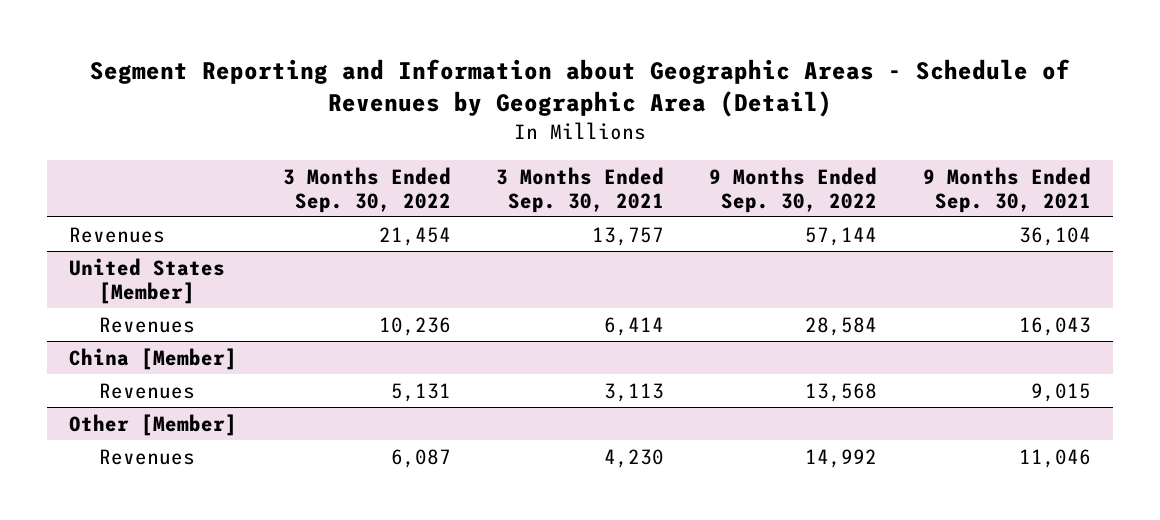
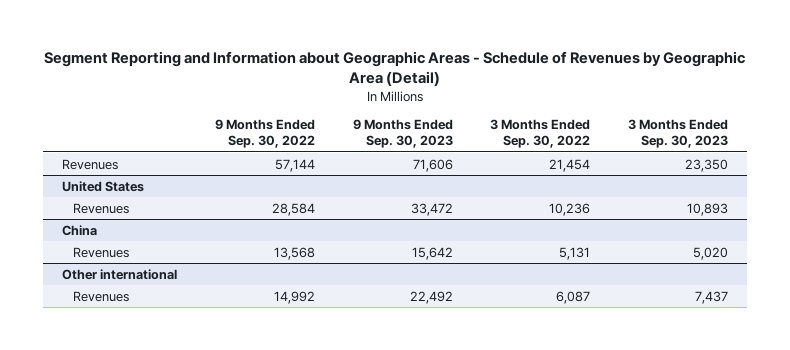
- | 3 Months Ended Sep. 30, 2022 | 3 Months Ended Sep. 30, 2021 | 9 Months Ended Sep. 30, 2022 | 9 Months Ended Sep. 30, 2021
+ | 9 Months Ended Sep. 30, 2022 | 9 Months Ended Sep. 30, 2023 | 3 Months Ended Sep. 30, 2022 | 3 Months Ended Sep. 30, 2023
- United States [Member]
+ United States
- China [Member]
+ China
- Other [Member]
+ Other international

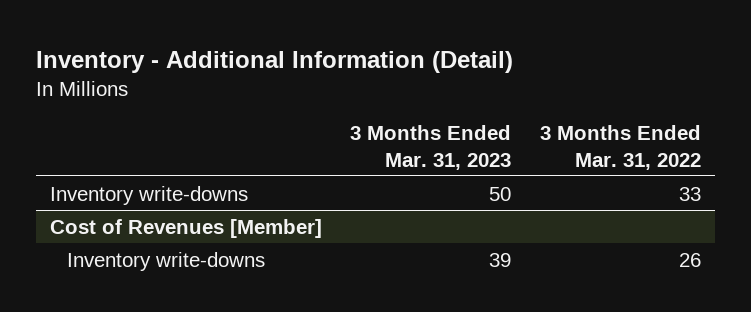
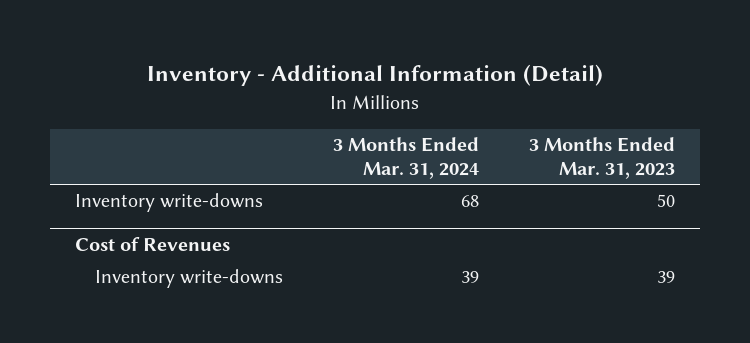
- | 3 Months Ended Mar. 31, 2023 | 3 Months Ended Mar. 31, 2022
+ | 3 Months Ended Mar. 31, 2024 | 3 Months Ended Mar. 31, 2023
- Cost of Revenues [Member]
+ Cost of Revenues

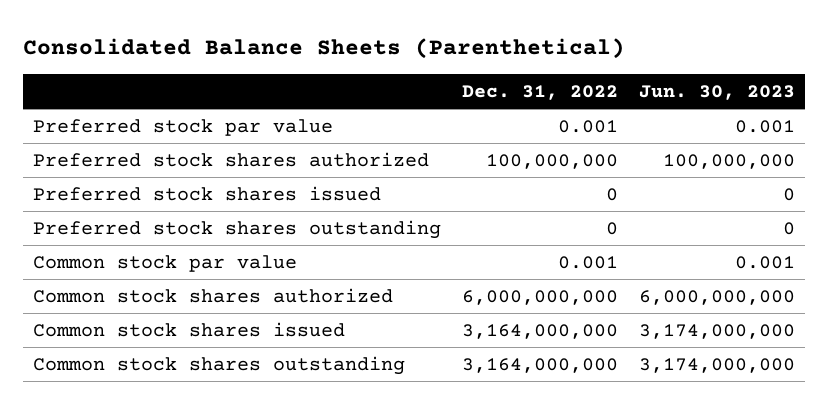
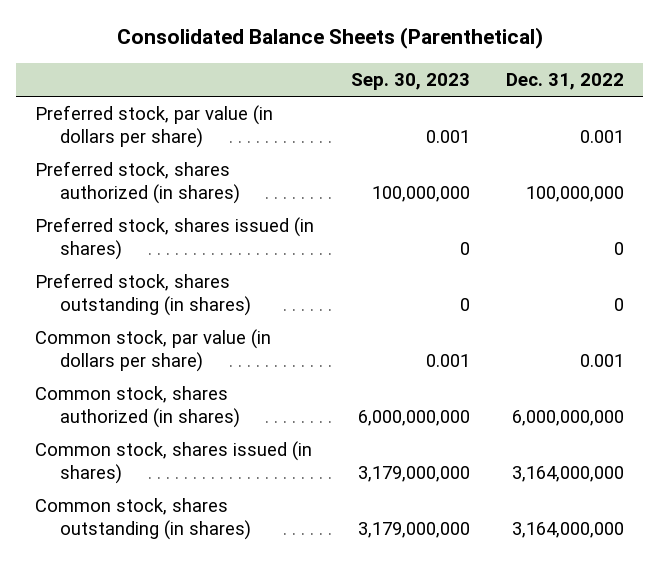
- | Dec. 31, 2022 | Jun. 30, 2023
+ | Sep. 30, 2023 | Dec. 31, 2022
- Preferred stock par value | 0.001 | 0.001
- Preferred stock shares authorized | 100,000,000 | 100,000,000
- Preferred stock shares issued | 0 | 0
- Preferred stock shares outstanding | 0 | 0
- Common stock par value | 0.001 | 0.001
- Common stock shares authorized | 6,000,000,000 | 6,000,000,000
- Common stock shares issued | 3,164,000,000 | 3,174,000,000
- Common stock shares outstanding | 3,164,000,000 | 3,174,000,000
+ Preferred stock, par value (in dollars per share) | 0.001 | 0.001
+ Preferred stock, shares authorized (in shares) | 100,000,000 | 100,000,000
+ Preferred stock, shares issued (in shares) | 0 | 0
+ Preferred stock, shares outstanding (in shares) | 0 | 0
+ Common stock, par value (in dollars per share) | 0.001 | 0.001
+ Common stock, shares authorized (in shares) | 6,000,000,000 | 6,000,000,000
+ Common stock, shares issued (in shares) | 3,179,000,000 | 3,164,000,000
+ Common stock, shares outstanding (in shares) | 3,179,000,000 | 3,164,000,000

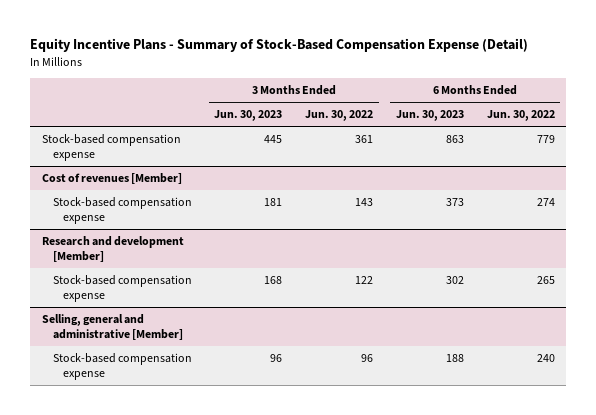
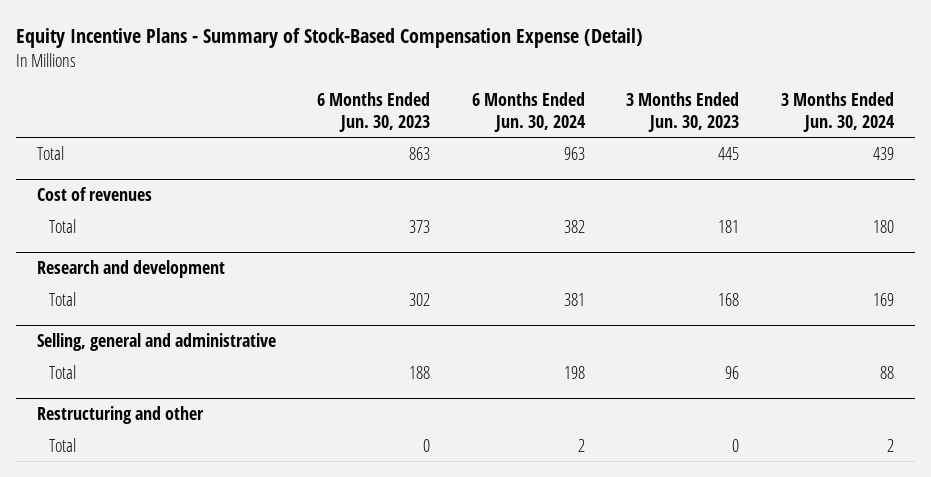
- | 3 Months Ended Jun. 30, 2023 | 3 Months Ended Jun. 30, 2022 | 6 Months Ended Jun. 30, 2023 | 6 Months Ended Jun. 30, 2022
+ | 6 Months Ended Jun. 30, 2023 | 6 Months Ended Jun. 30, 2024 | 3 Months Ended Jun. 30, 2023 | 3 Months Ended Jun. 30, 2024
- Stock-based compensation expense | 445 | 361 | 863 | 779
- Cost of revenues [Member]
- Stock-based compensation expense | 181 | 143 | 373 | 274
- Research and development [Member]
- Stock-based compensation expense | 168 | 122 | 302 | 265
- Selling, general and administrative [Member]
- Stock-based compensation expense | 96 | 96 | 188 | 240
+ Total | 863 | 963 | 445 | 439
+ Cost of revenues
+ Total | 373 | 382 | 181 | 180
+ Research and development
+ Total | 302 | 381 | 168 | 169
+ Selling, general and administrative
+ Total | 188 | 198 | 96 | 88
+ Restructuring and other
+ Total | 0 | 2 | 0 | 2

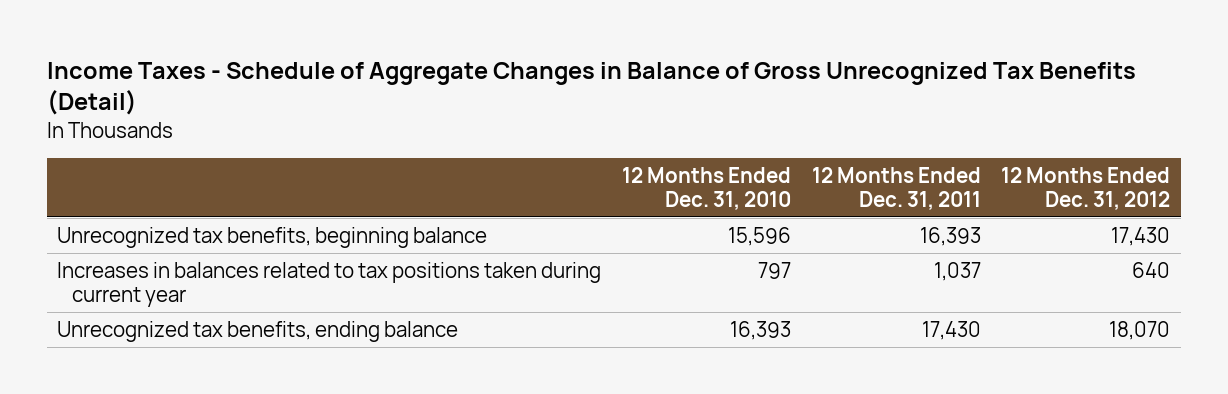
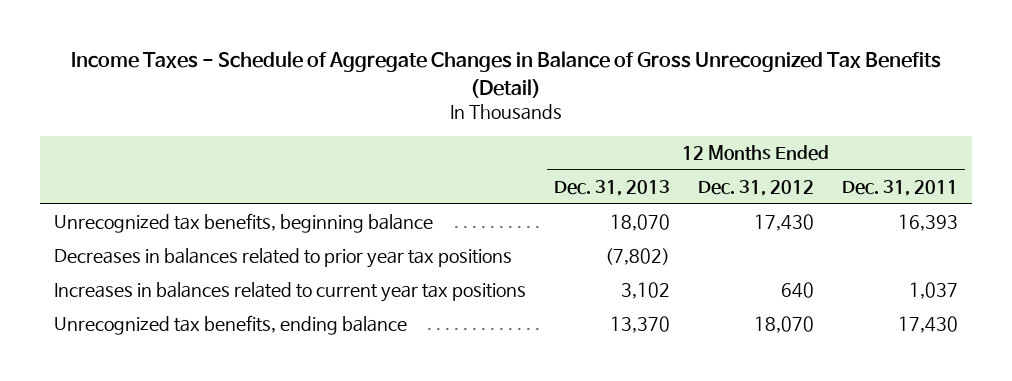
- | 12 Months Ended Dec. 31, 2010 | 12 Months Ended Dec. 31, 2011 | 12 Months Ended Dec. 31, 2012
+ | 12 Months Ended Dec. 31, 2013 | 12 Months Ended Dec. 31, 2012 | 12 Months Ended Dec. 31, 2011
- Increases in balances related to tax positions taken during current year | 797 | 1,037 | 640
+ Decreases in balances related to prior year tax positions | (7,802) | |
+ Increases in balances related to current year tax positions | 3,102 | 640 | 1,037

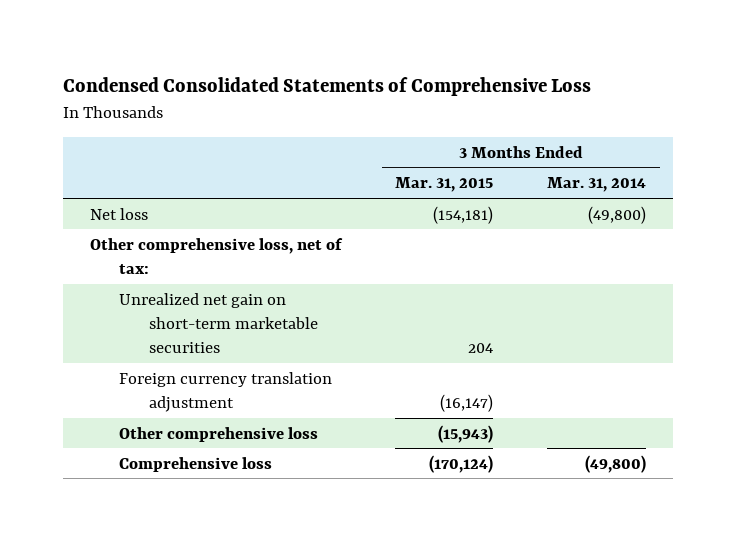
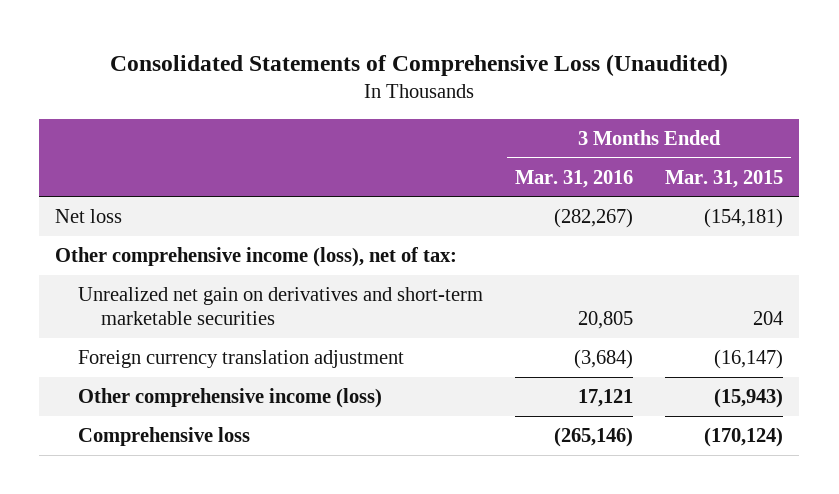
- Condensed Consolidated Statements of Comprehensive Loss
+ Consolidated Statements of Comprehensive Loss (Unaudited)
- | 3 Months Ended Mar. 31, 2015 | 3 Months Ended Mar. 31, 2014
+ | 3 Months Ended Mar. 31, 2016 | 3 Months Ended Mar. 31, 2015
- Other comprehensive loss, net of tax:
- Unrealized net gain on short-term marketable securities | 204 |
+ Other comprehensive income (loss), net of tax:
+ Unrealized net gain on derivatives and short-term marketable securities | 20,805 | 204
- Other comprehensive loss | (15,943) |
+ Other comprehensive income (loss) | 17,121 | (15,943)

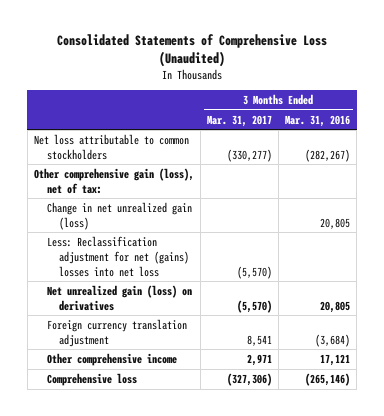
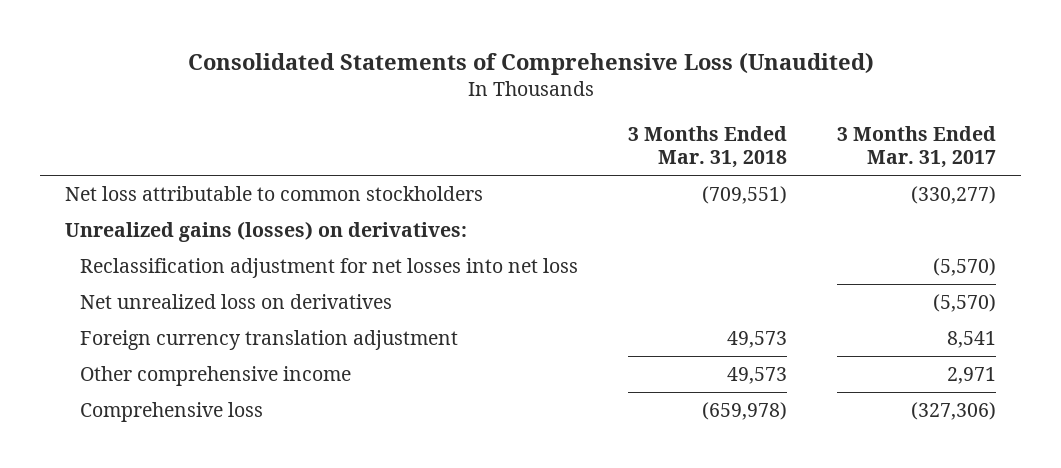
- | 3 Months Ended Mar. 31, 2017 | 3 Months Ended Mar. 31, 2016
+ | 3 Months Ended Mar. 31, 2018 | 3 Months Ended Mar. 31, 2017
- Other comprehensive gain (loss), net of tax:
- Change in net unrealized gain (loss) | | 20,805
- Less: Reclassification adjustment for net (gains) losses into net loss | (5,570) |
- Net unrealized gain (loss) on derivatives | (5,570) | 20,805
+ Unrealized gains (losses) on derivatives:
+ Reclassification adjustment for net losses into net loss | | (5,570)
+ Net unrealized loss on derivatives | | (5,570)

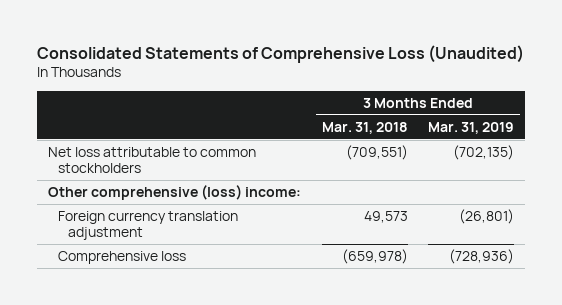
- | 3 Months Ended Mar. 31, 2018 | 3 Months Ended Mar. 31, 2017
+ | 3 Months Ended Mar. 31, 2018 | 3 Months Ended Mar. 31, 2019
- Unrealized gains (losses) on derivatives:
- Reclassification adjustment for net losses into net loss | | (5,570)
- Net unrealized loss on derivatives | | (5,570)
+ Other comprehensive (loss) income:
- Other comprehensive income | 49,573 | 2,971

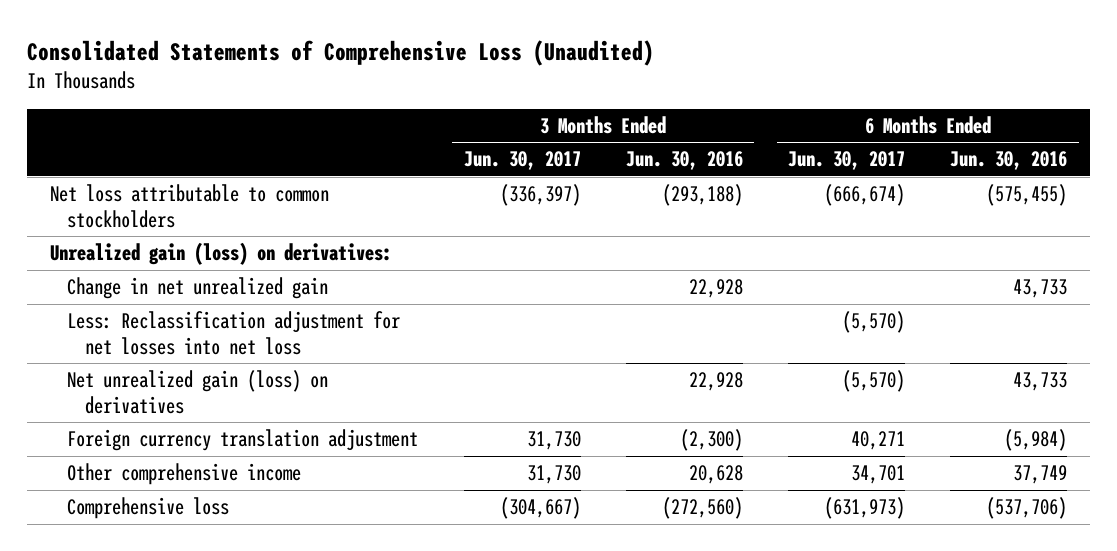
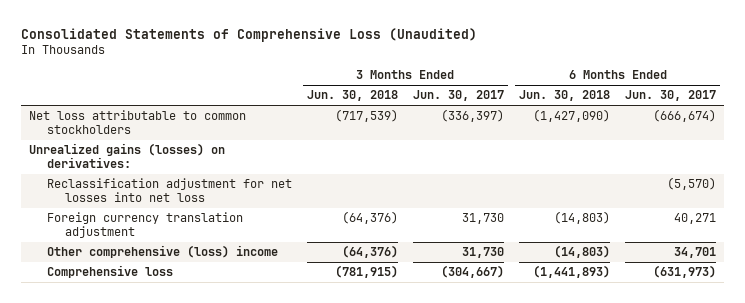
- | 3 Months Ended Jun. 30, 2017 | 3 Months Ended Jun. 30, 2016 | 6 Months Ended Jun. 30, 2017 | 6 Months Ended Jun. 30, 2016
+ | 3 Months Ended Jun. 30, 2018 | 3 Months Ended Jun. 30, 2017 | 6 Months Ended Jun. 30, 2018 | 6 Months Ended Jun. 30, 2017
- Unrealized gain (loss) on derivatives:
- Change in net unrealized gain | | 22,928 | | 43,733
- Less: Reclassification adjustment for net losses into net loss | | | (5,570) |
- Net unrealized gain (loss) on derivatives | | 22,928 | (5,570) | 43,733
+ Unrealized gains (losses) on derivatives:
+ Reclassification adjustment for net losses into net loss | | | | (5,570)
- Other comprehensive income | 31,730 | 20,628 | 34,701 | 37,749
+ Other comprehensive (loss) income | (64,376) | 31,730 | (14,803) | 34,701

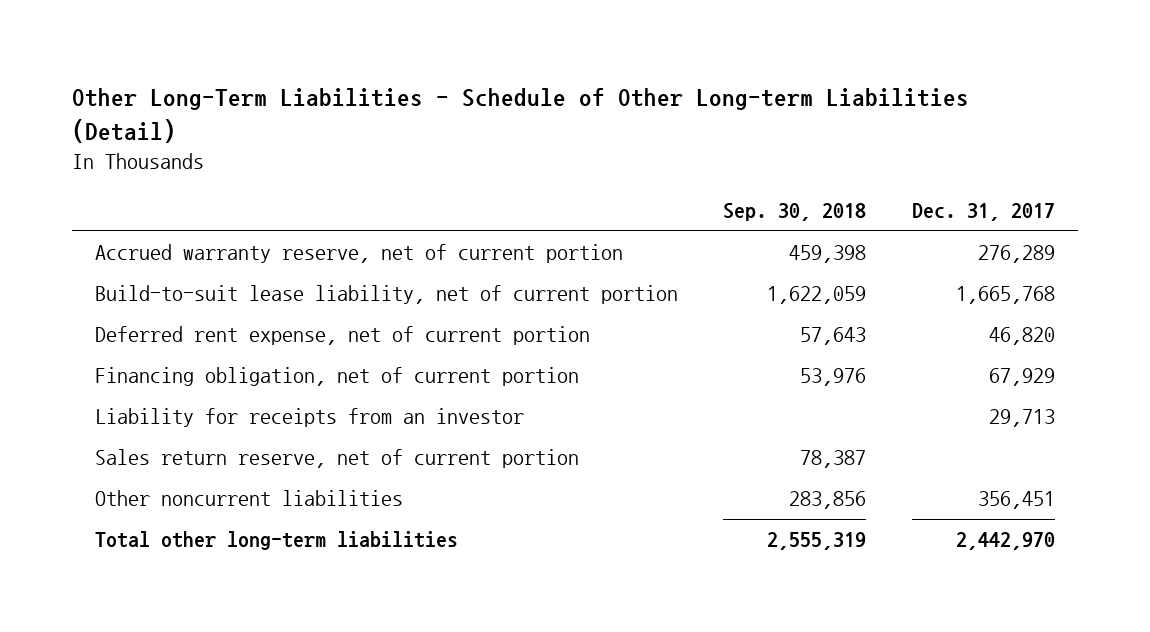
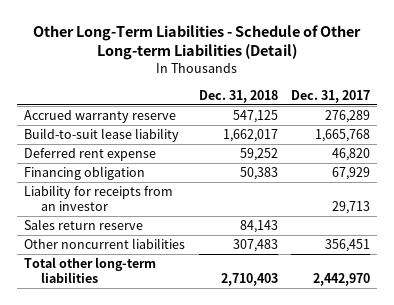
- | Sep. 30, 2018 | Dec. 31, 2017
+ | Dec. 31, 2018 | Dec. 31, 2017
- Accrued warranty reserve, net of current portion | 459,398 | 276,289
- Build-to-suit lease liability, net of current portion | 1,622,059 | 1,665,768
- Deferred rent expense, net of current portion | 57,643 | 46,820
- Financing obligation, net of current portion | 53,976 | 67,929
+ Accrued warranty reserve | 547,125 | 276,289
+ Build-to-suit lease liability | 1,662,017 | 1,665,768
+ Deferred rent expense | 59,252 | 46,820
+ Financing obligation | 50,383 | 67,929
- Sales return reserve, net of current portion | 78,387 |
+ Sales return reserve | 84,143 |

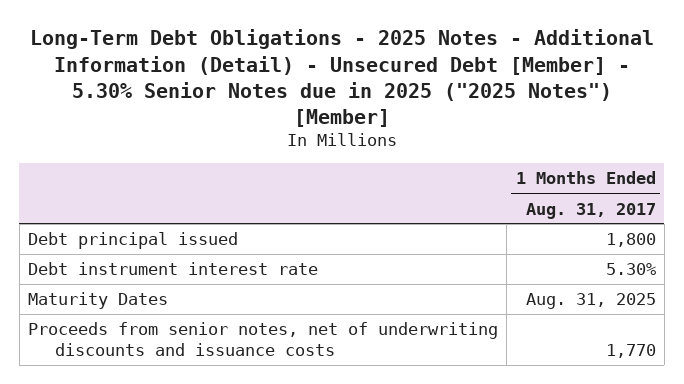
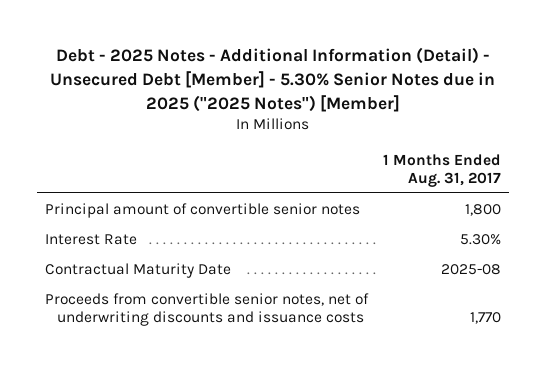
- Long-Term Debt Obligations - 2025 Notes - Additional Information (Detail) - Unsecured Debt [Member] - 5.30% Senior Notes due in 2025 ("2025 Notes") [Member]
+ Debt - 2025 Notes - Additional Information (Detail) - Unsecured Debt [Member] - 5.30% Senior Notes due in 2025 ("2025 Notes") [Member]
- Debt principal issued | 1,800
- Debt instrument interest rate | 5.30%
- Maturity Dates | Aug. 31, 2025
- Proceeds from senior notes, net of underwriting discounts and issuance costs | 1,770
+ Principal amount of convertible senior notes | 1,800
+ Interest Rate | 5.30%
+ Contractual Maturity Date | 2025-08
+ Proceeds from convertible senior notes, net of underwriting discounts and issuance costs | 1,770

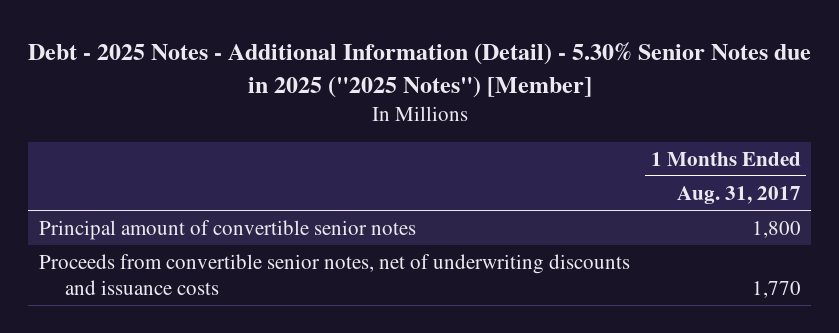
- Debt - 2025 Notes - Additional Information (Detail) - Unsecured Debt [Member] - 5.30% Senior Notes due in 2025 ("2025 Notes") [Member]
+ Debt - 2025 Notes - Additional Information (Detail) - 5.30% Senior Notes due in 2025 ("2025 Notes") [Member]
- Interest Rate | 5.30%
- Contractual Maturity Date | 2025-08

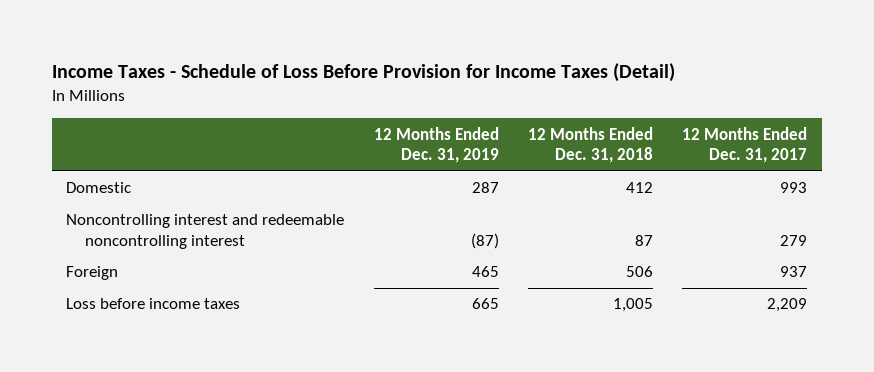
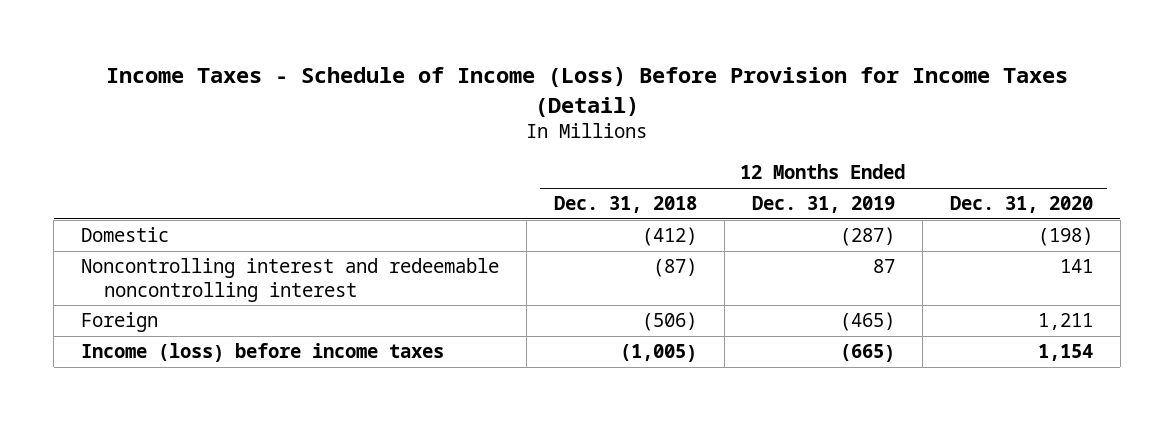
- Income Taxes - Schedule of Loss Before Provision for Income Taxes (Detail)
+ Income Taxes - Schedule of Income (Loss) Before Provision for Income Taxes (Detail)
- | 12 Months Ended Dec. 31, 2019 | 12 Months Ended Dec. 31, 2018 | 12 Months Ended Dec. 31, 2017
+ | 12 Months Ended Dec. 31, 2018 | 12 Months Ended Dec. 31, 2019 | 12 Months Ended Dec. 31, 2020
- Domestic | 287 | 412 | 993
- Noncontrolling interest and redeemable noncontrolling interest | (87) | 87 | 279
- Foreign | 465 | 506 | 937
- Loss before income taxes | 665 | 1,005 | 2,209
+ Domestic | (412) | (287) | (198)
+ Noncontrolling interest and redeemable noncontrolling interest | (87) | 87 | 141
+ Foreign | (506) | (465) | 1,211
+ Income (loss) before income taxes | (1,005) | (665) | 1,154

